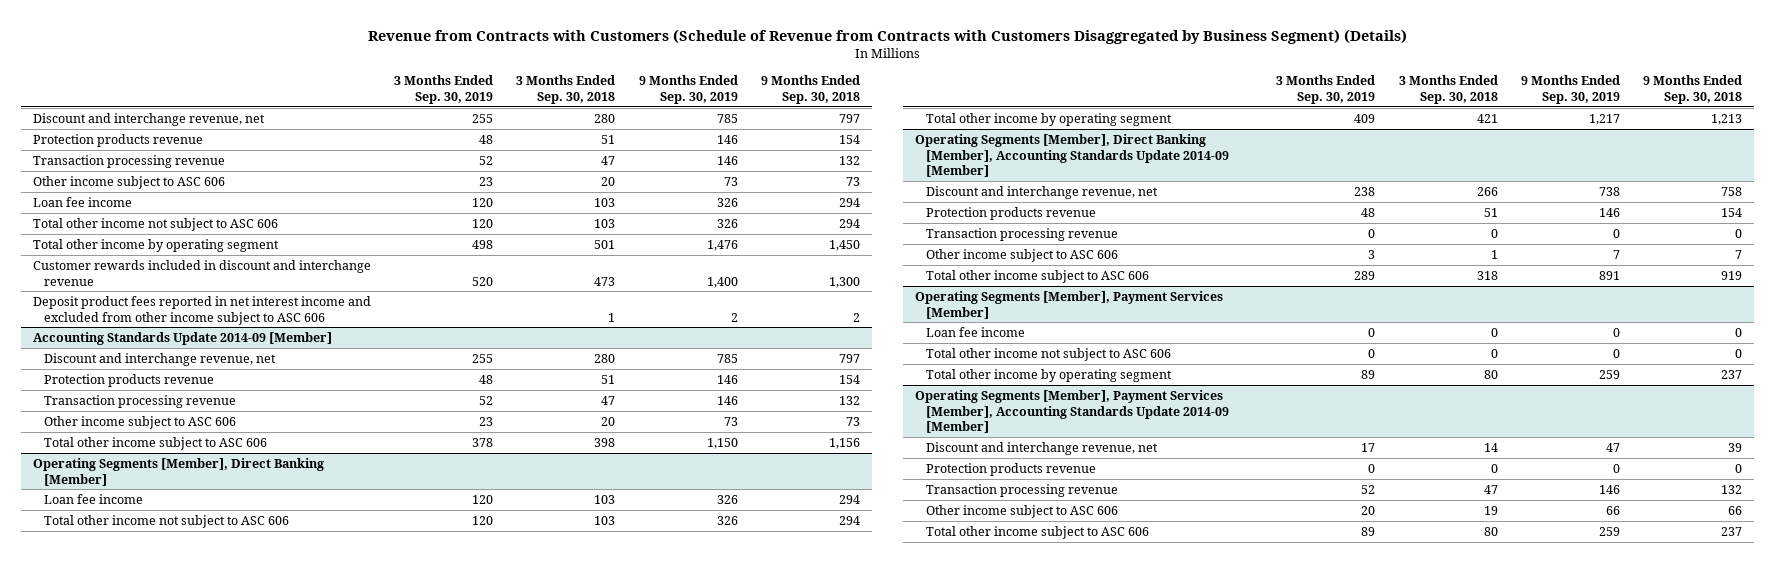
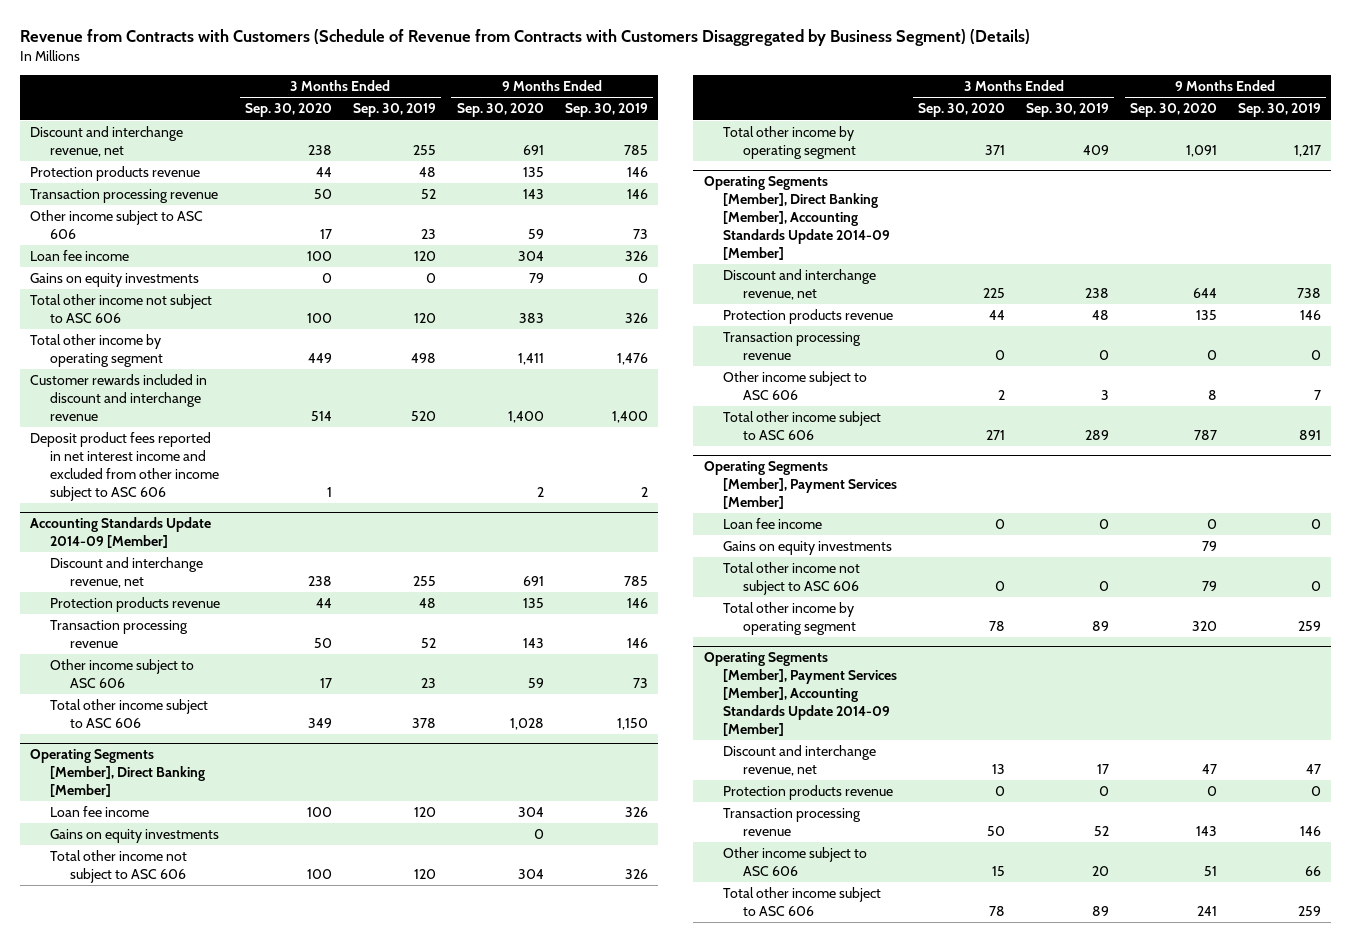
- | 3 Months Ended Sep. 30, 2019 | 3 Months Ended Sep. 30, 2018 | 9 Months Ended Sep. 30, 2019 | 9 Months Ended Sep. 30, 2018
+ | 3 Months Ended Sep. 30, 2020 | 3 Months Ended Sep. 30, 2019 | 9 Months Ended Sep. 30, 2020 | 9 Months Ended Sep. 30, 2019
+ Gains on equity investments | 0 | 0 | 79 | 0
@ Operating Segments [Member], Direct Banking [Member]
+ Gains on equity investments | | | 0 |
@ Operating Segments [Member], Payment Services [Member]
+ Gains on equity investments | | | 79 |

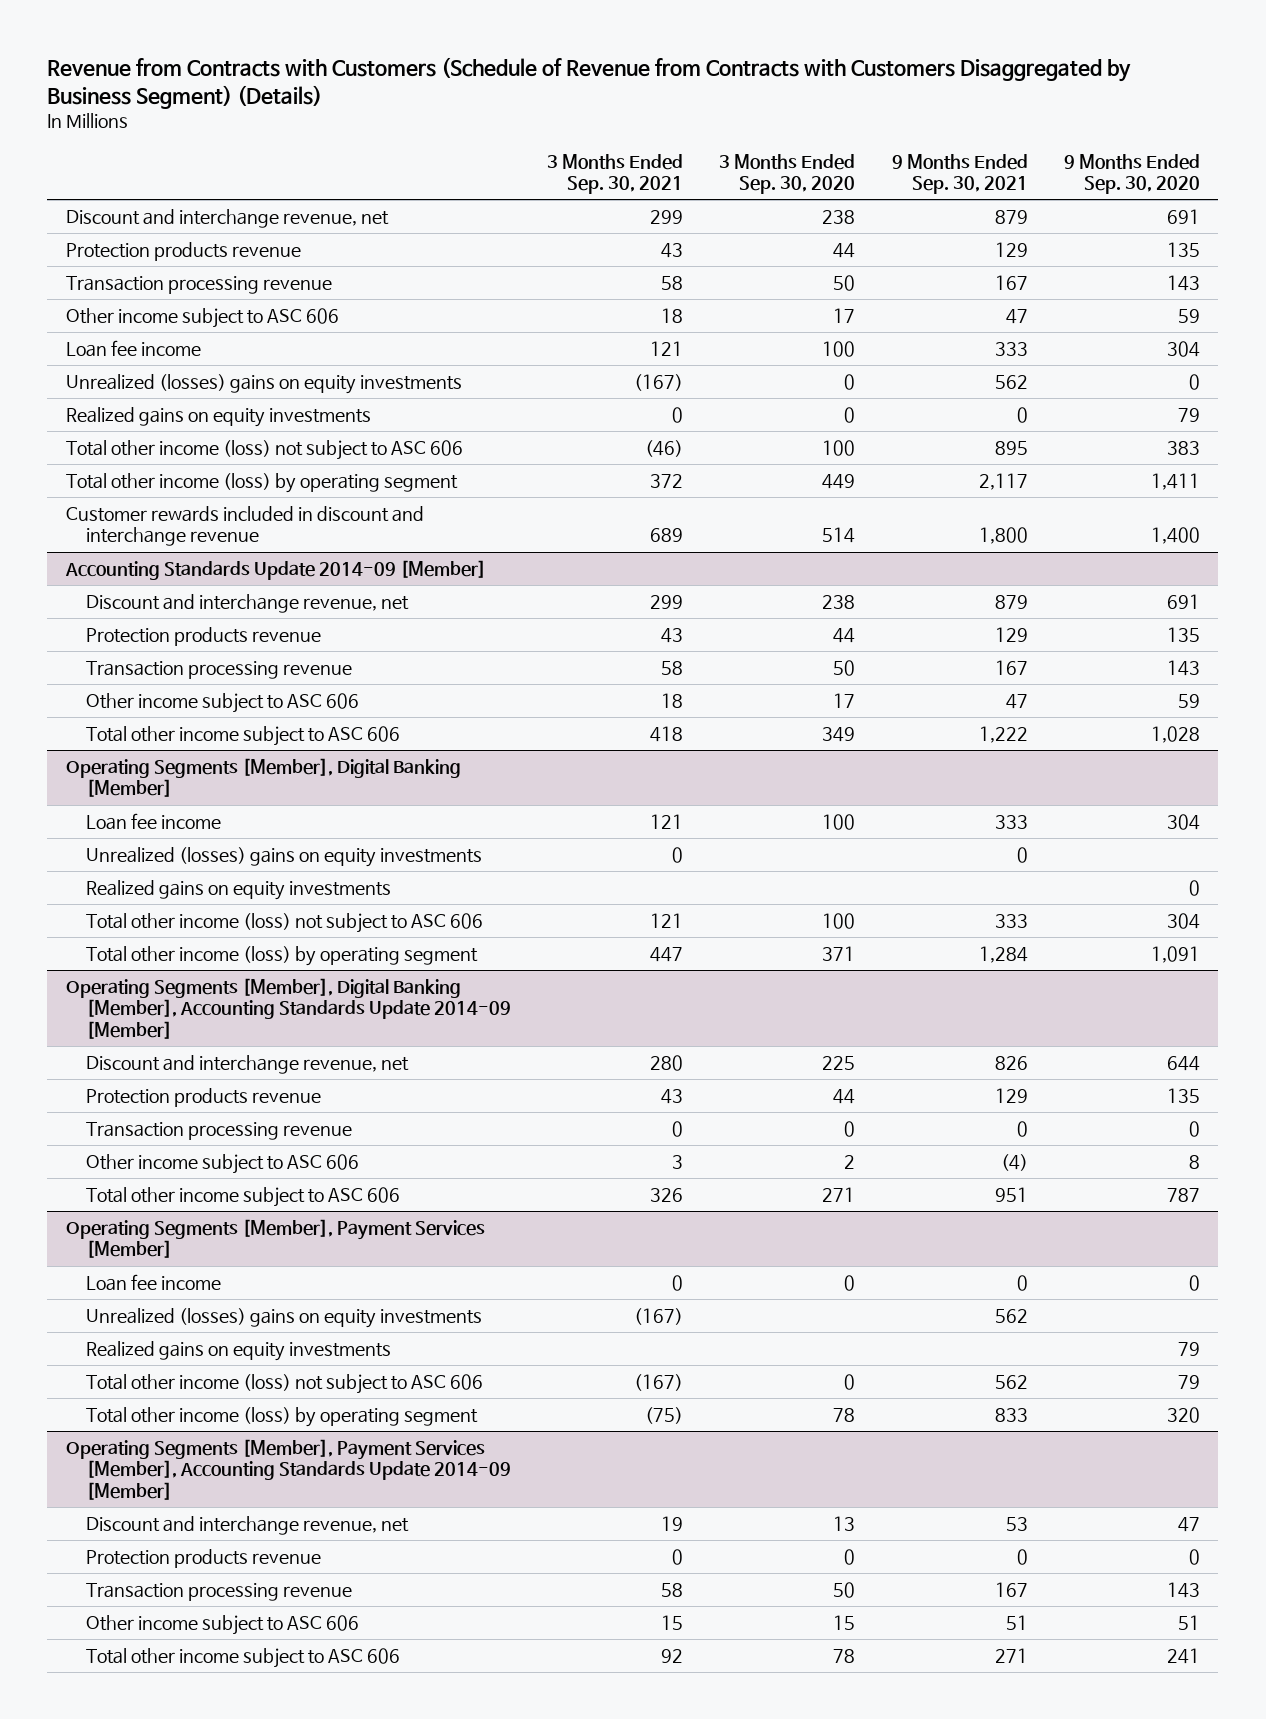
- | 3 Months Ended Sep. 30, 2020 | 3 Months Ended Sep. 30, 2019 | 9 Months Ended Sep. 30, 2020 | 9 Months Ended Sep. 30, 2019
+ | 3 Months Ended Sep. 30, 2021 | 3 Months Ended Sep. 30, 2020 | 9 Months Ended Sep. 30, 2021 | 9 Months Ended Sep. 30, 2020
- Gains on equity investments | 0 | 0 | 79 | 0
- Total other income not subject to ASC 606 | 100 | 120 | 383 | 326
- Total other income by operating segment | 449 | 498 | 1,411 | 1,476
+ Unrealized (losses) gains on equity investments | (167) | 0 | 562 | 0
+ Realized gains on equity investments | 0 | 0 | 0 | 79
+ Total other income (loss) not subject to ASC 606 | (46) | 100 | 895 | 383
+ Total other income (loss) by operating segment | 372 | 449 | 2,117 | 1,411
- Deposit product fees reported in net interest income and excluded from other income subject to ASC 606 | 1 | | 2 | 2
- Operating Segments [Member], Direct Banking [Member]
+ Operating Segments [Member], Digital Banking [Member]
- Gains on equity investments | | | 0 |
- Total other income not subject to ASC 606 | 100 | 120 | 304 | 326
- Total other income by operating segment | 371 | 409 | 1,091 | 1,217
- Operating Segments [Member], Direct Banking [Member], Accounting Standards Update 2014-09 [Member]
+ Unrealized (losses) gains on equity investments | 0 | | 0 |
+ Realized gains on equity investments | | | | 0
+ Total other income (loss) not subject to ASC 606 | 121 | 100 | 333 | 304
+ Total other income (loss) by operating segment | 447 | 371 | 1,284 | 1,091
+ Operating Segments [Member], Digital Banking [Member], Accounting Standards Update 2014-09 [Member]
@ Operating Segments [Member], Payment Services [Member]
- Gains on equity investments | | | 79 |
- Total other income not subject to ASC 606 | 0 | 0 | 79 | 0
- Total other income by operating segment | 78 | 89 | 320 | 259
+ Unrealized (losses) gains on equity investments | (167) | | 562 |
+ Realized gains on equity investments | | | | 79
+ Total other income (loss) not subject to ASC 606 | (167) | 0 | 562 | 79
+ Total other income (loss) by operating segment | (75) | 78 | 833 | 320

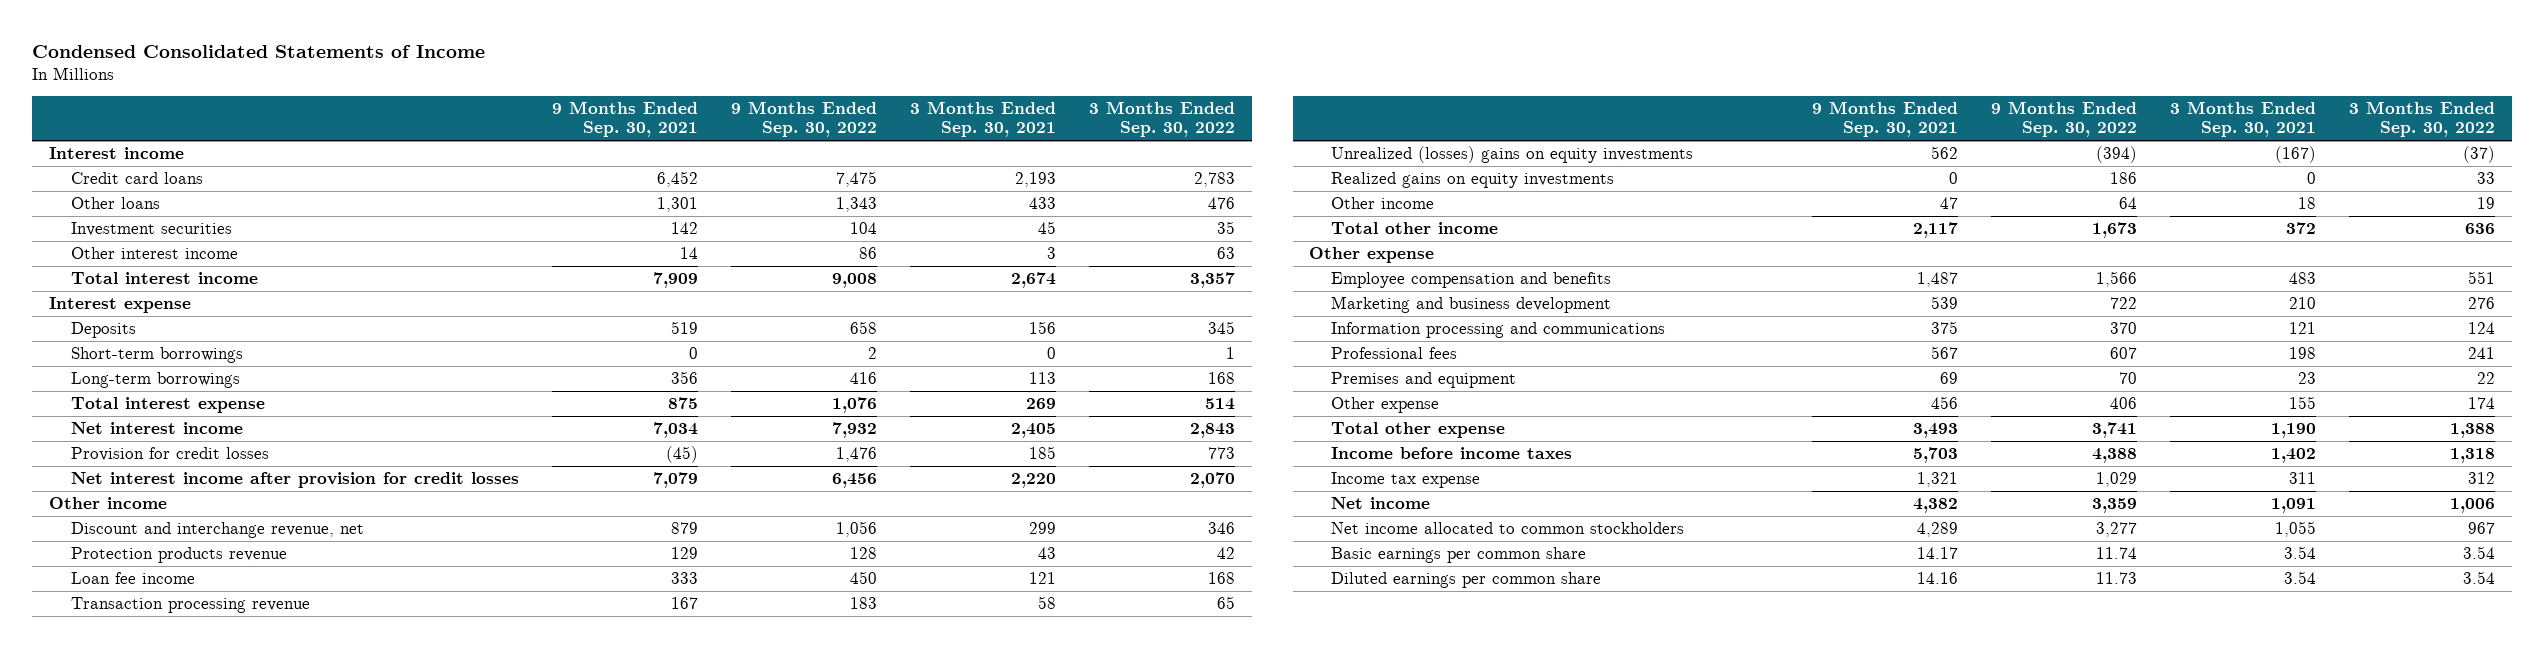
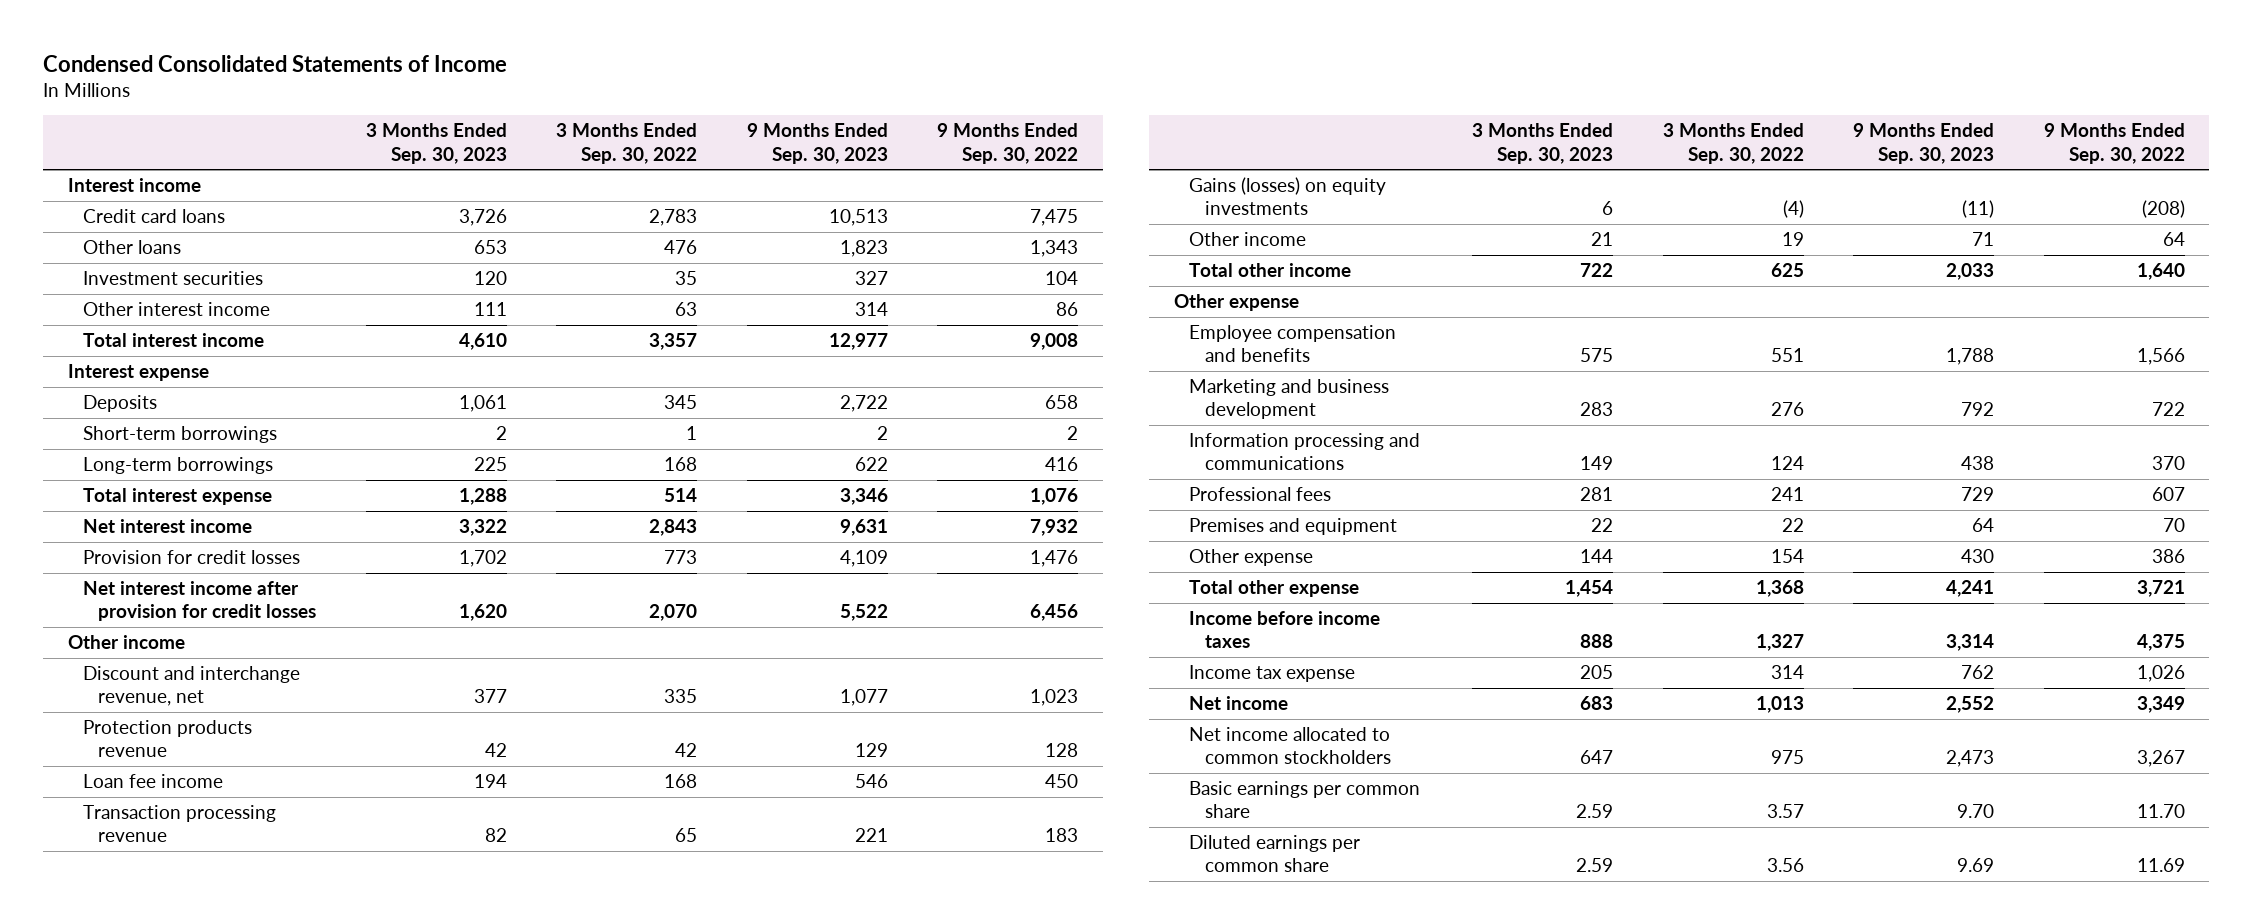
- | 9 Months Ended Sep. 30, 2021 | 9 Months Ended Sep. 30, 2022 | 3 Months Ended Sep. 30, 2021 | 3 Months Ended Sep. 30, 2022
+ | 3 Months Ended Sep. 30, 2023 | 3 Months Ended Sep. 30, 2022 | 9 Months Ended Sep. 30, 2023 | 9 Months Ended Sep. 30, 2022
- Discount and interchange revenue, net | 879 | 1,056 | 299 | 346
+ Discount and interchange revenue, net | 377 | 335 | 1,077 | 1,023
- Unrealized (losses) gains on equity investments | 562 | (394) | (167) | (37)
- Realized gains on equity investments | 0 | 186 | 0 | 33
+ Gains (losses) on equity investments | 6 | (4) | (11) | (208)
- Total other income | 2,117 | 1,673 | 372 | 636
+ Total other income | 722 | 625 | 2,033 | 1,640
- Other expense | 456 | 406 | 155 | 174
- Total other expense | 3,493 | 3,741 | 1,190 | 1,388
- Income before income taxes | 5,703 | 4,388 | 1,402 | 1,318
- Income tax expense | 1,321 | 1,029 | 311 | 312
- Net income | 4,382 | 3,359 | 1,091 | 1,006
- Net income allocated to common stockholders | 4,289 | 3,277 | 1,055 | 967
- Basic earnings per common share | 14.17 | 11.74 | 3.54 | 3.54
- Diluted earnings per common share | 14.16 | 11.73 | 3.54 | 3.54
+ Other expense | 144 | 154 | 430 | 386
+ Total other expense | 1,454 | 1,368 | 4,241 | 3,721
+ Income before income taxes | 888 | 1,327 | 3,314 | 4,375
+ Income tax expense | 205 | 314 | 762 | 1,026
+ Net income | 683 | 1,013 | 2,552 | 3,349
+ Net income allocated to common stockholders | 647 | 975 | 2,473 | 3,267
+ Basic earnings per common share | 2.59 | 3.57 | 9.70 | 11.70
+ Diluted earnings per common share | 2.59 | 3.56 | 9.69 | 11.69

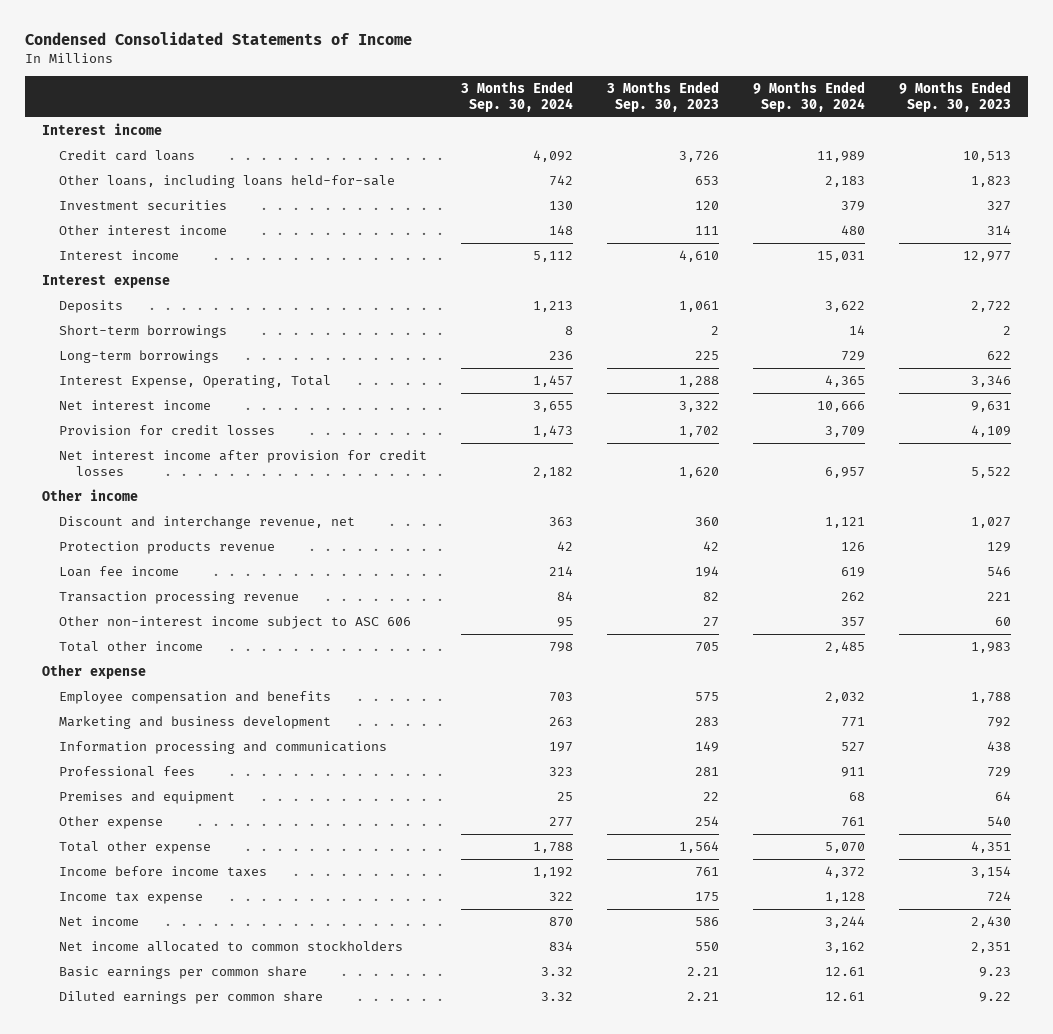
- | 3 Months Ended Sep. 30, 2023 | 3 Months Ended Sep. 30, 2022 | 9 Months Ended Sep. 30, 2023 | 9 Months Ended Sep. 30, 2022
+ | 3 Months Ended Sep. 30, 2024 | 3 Months Ended Sep. 30, 2023 | 9 Months Ended Sep. 30, 2024 | 9 Months Ended Sep. 30, 2023
- Other loans | 653 | 476 | 1,823 | 1,343
+ Other loans, including loans held-for-sale | 742 | 653 | 2,183 | 1,823
- Total interest income | 4,610 | 3,357 | 12,977 | 9,008
+ Interest income | 5,112 | 4,610 | 15,031 | 12,977
- Total interest expense | 1,288 | 514 | 3,346 | 1,076
+ Interest Expense, Operating, Total | 1,457 | 1,288 | 4,365 | 3,346
- Discount and interchange revenue, net | 377 | 335 | 1,077 | 1,023
+ Discount and interchange revenue, net | 363 | 360 | 1,121 | 1,027
- Gains (losses) on equity investments | 6 | (4) | (11) | (208)
- Other income | 21 | 19 | 71 | 64
- Total other income | 722 | 625 | 2,033 | 1,640
+ Other non-interest income subject to ASC 606 | 95 | 27 | 357 | 60
+ Total other income | 798 | 705 | 2,485 | 1,983
- Other expense | 144 | 154 | 430 | 386
- Total other expense | 1,454 | 1,368 | 4,241 | 3,721
- Income before income taxes | 888 | 1,327 | 3,314 | 4,375
- Income tax expense | 205 | 314 | 762 | 1,026
- Net income | 683 | 1,013 | 2,552 | 3,349
- Net income allocated to common stockholders | 647 | 975 | 2,473 | 3,267
- Basic earnings per common share | 2.59 | 3.57 | 9.70 | 11.70
- Diluted earnings per common share | 2.59 | 3.56 | 9.69 | 11.69
+ Other expense | 277 | 254 | 761 | 540
+ Total other expense | 1,788 | 1,564 | 5,070 | 4,351
+ Income before income taxes | 1,192 | 761 | 4,372 | 3,154
+ Income tax expense | 322 | 175 | 1,128 | 724
+ Net income | 870 | 586 | 3,244 | 2,430
+ Net income allocated to common stockholders | 834 | 550 | 3,162 | 2,351
+ Basic earnings per common share | 3.32 | 2.21 | 12.61 | 9.23
+ Diluted earnings per common share | 3.32 | 2.21 | 12.61 | 9.22

